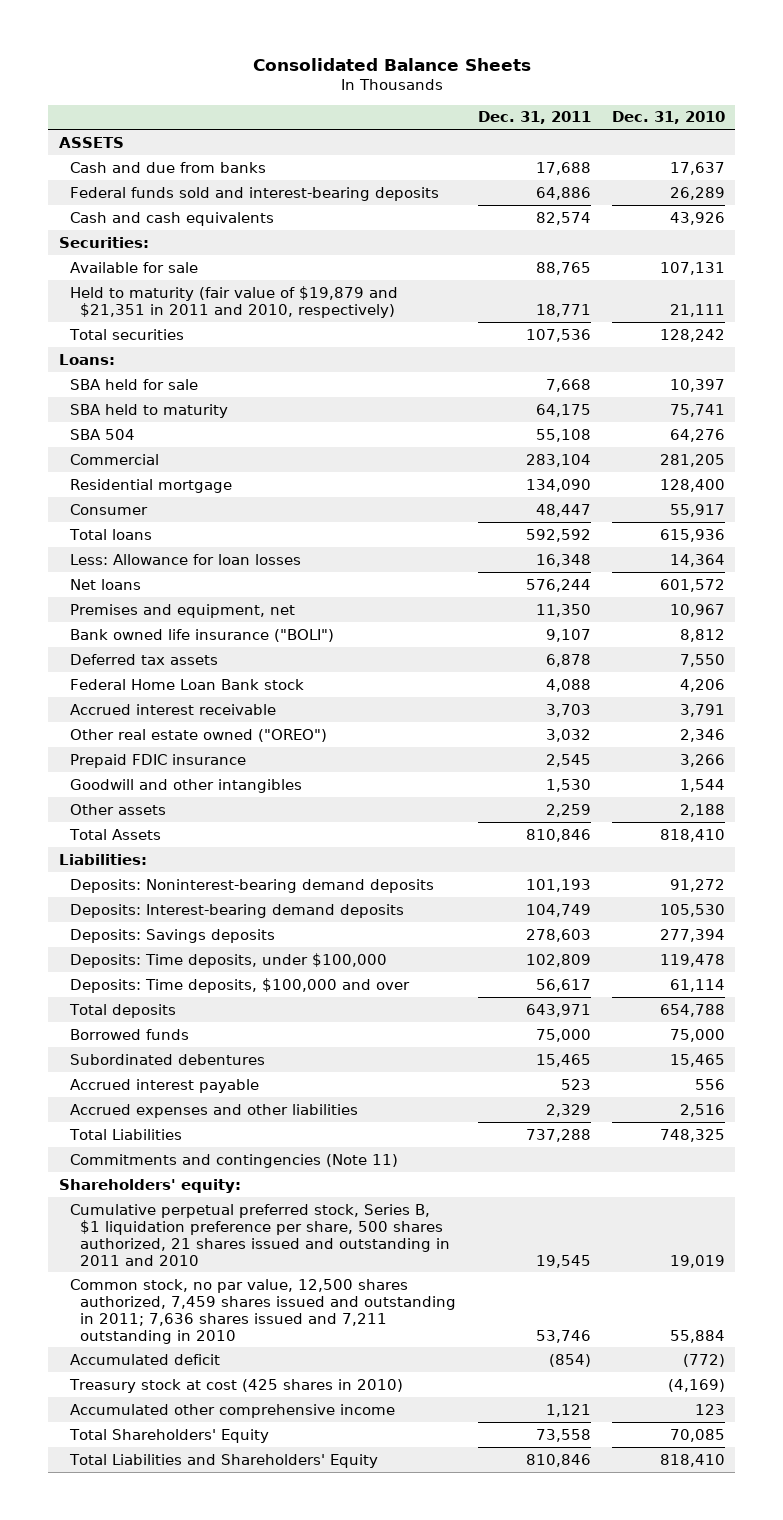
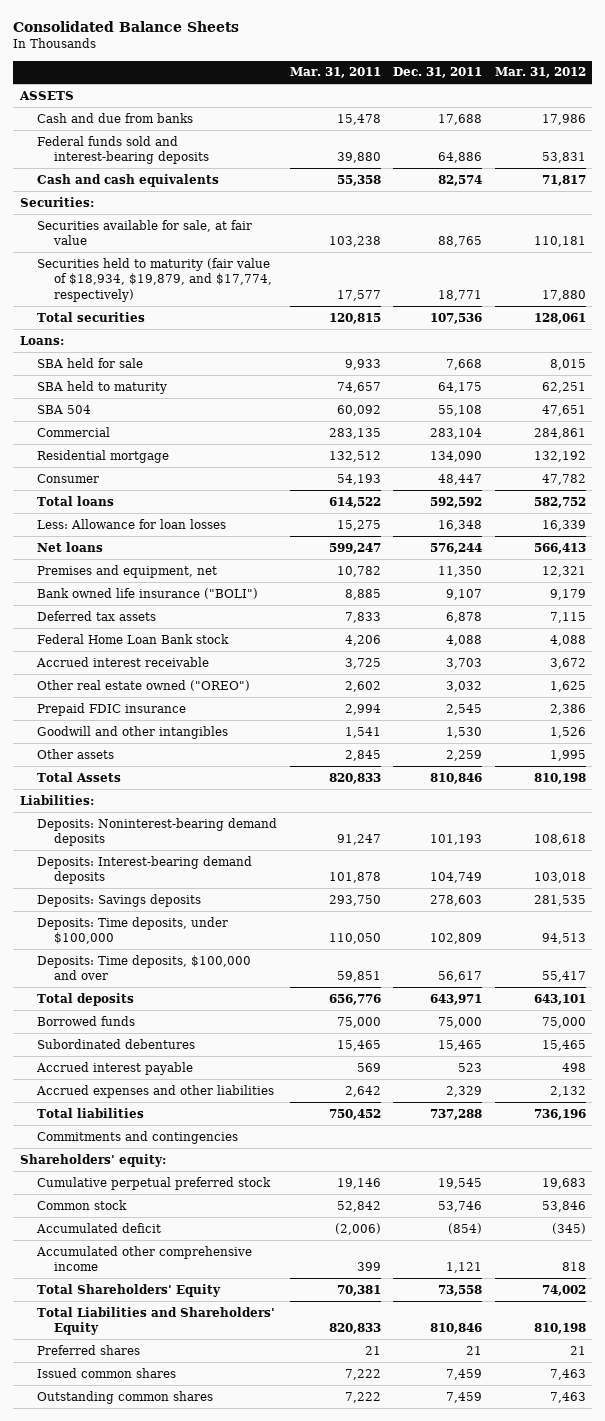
- | Dec. 31, 2011 | Dec. 31, 2010
+ | Mar. 31, 2011 | Dec. 31, 2011 | Mar. 31, 2012
- Available for sale | 88,765 | 107,131
- Held to maturity (fair value of $19,879 and $21,351 in 2011 and 2010, respectively) | 18,771 | 21,111
+ Securities available for sale, at fair value | 103,238 | 88,765 | 110,181
+ Securities held to maturity (fair value of $18,934, $19,879, and $17,774, respectively) | 17,577 | 18,771 | 17,880
- Total Liabilities | 737,288 | 748,325
- Commitments and contingencies (Note 11)
+ Total liabilities | 750,452 | 737,288 | 736,196
+ Commitments and contingencies
- Cumulative perpetual preferred stock, Series B, $1 liquidation preference per share, 500 shares authorized, 21 shares issued and outstanding in 2011 and 2010 | 19,545 | 19,019
- Common stock, no par value, 12,500 shares authorized, 7,459 shares issued and outstanding in 2011; 7,636 shares issued and 7,211 outstanding in 2010 | 53,746 | 55,884
+ Cumulative perpetual preferred stock | 19,146 | 19,545 | 19,683
+ Common stock | 52,842 | 53,746 | 53,846
- Treasury stock at cost (425 shares in 2010) | | (4,169)
+ Preferred shares | 21 | 21 | 21
+ Issued common shares | 7,222 | 7,459 | 7,463
+ Outstanding common shares | 7,222 | 7,459 | 7,463

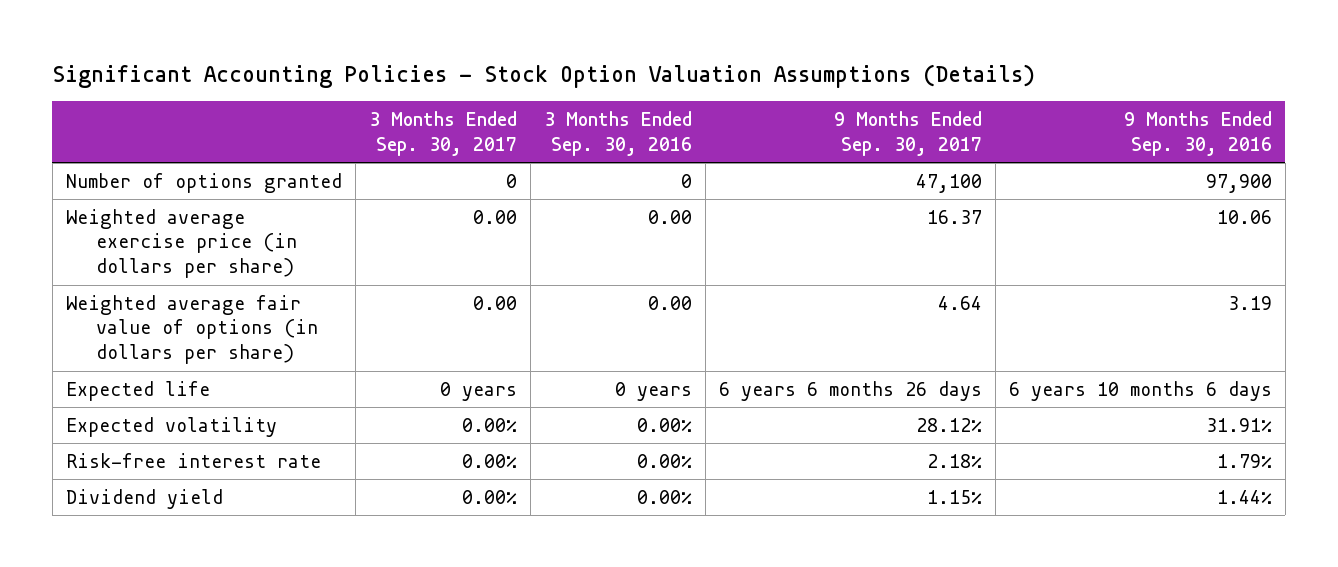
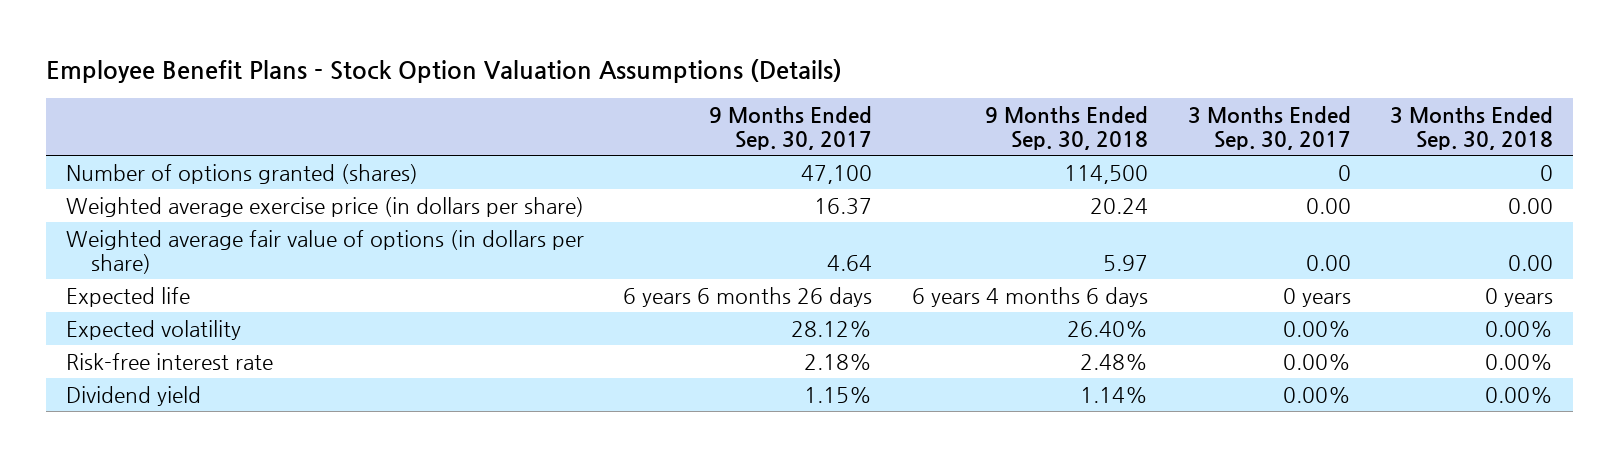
- Significant Accounting Policies - Stock Option Valuation Assumptions (Details)
+ Employee Benefit Plans - Stock Option Valuation Assumptions (Details)
- | 3 Months Ended Sep. 30, 2017 | 3 Months Ended Sep. 30, 2016 | 9 Months Ended Sep. 30, 2017 | 9 Months Ended Sep. 30, 2016
+ | 9 Months Ended Sep. 30, 2017 | 9 Months Ended Sep. 30, 2018 | 3 Months Ended Sep. 30, 2017 | 3 Months Ended Sep. 30, 2018
- Number of options granted | 0 | 0 | 47,100 | 97,900
+ Number of options granted (shares) | 47,100 | 114,500 | 0 | 0

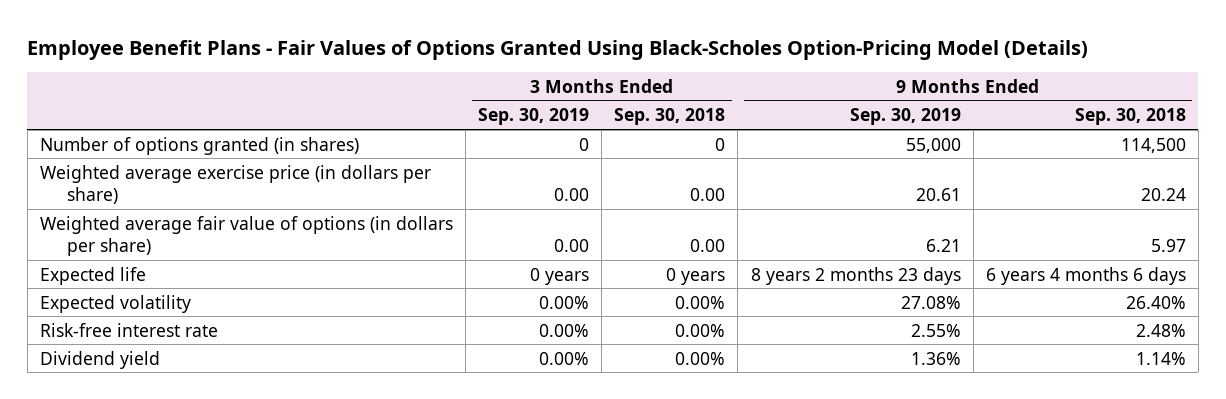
- Employee Benefit Plans - Stock Option Valuation Assumptions (Details)
+ Employee Benefit Plans - Fair Values of Options Granted Using Black-Scholes Option-Pricing Model (Details)
- | 9 Months Ended Sep. 30, 2017 | 9 Months Ended Sep. 30, 2018 | 3 Months Ended Sep. 30, 2017 | 3 Months Ended Sep. 30, 2018
+ | 3 Months Ended Sep. 30, 2019 | 3 Months Ended Sep. 30, 2018 | 9 Months Ended Sep. 30, 2019 | 9 Months Ended Sep. 30, 2018
- Number of options granted (shares) | 47,100 | 114,500 | 0 | 0
+ Number of options granted (in shares) | 0 | 0 | 55,000 | 114,500

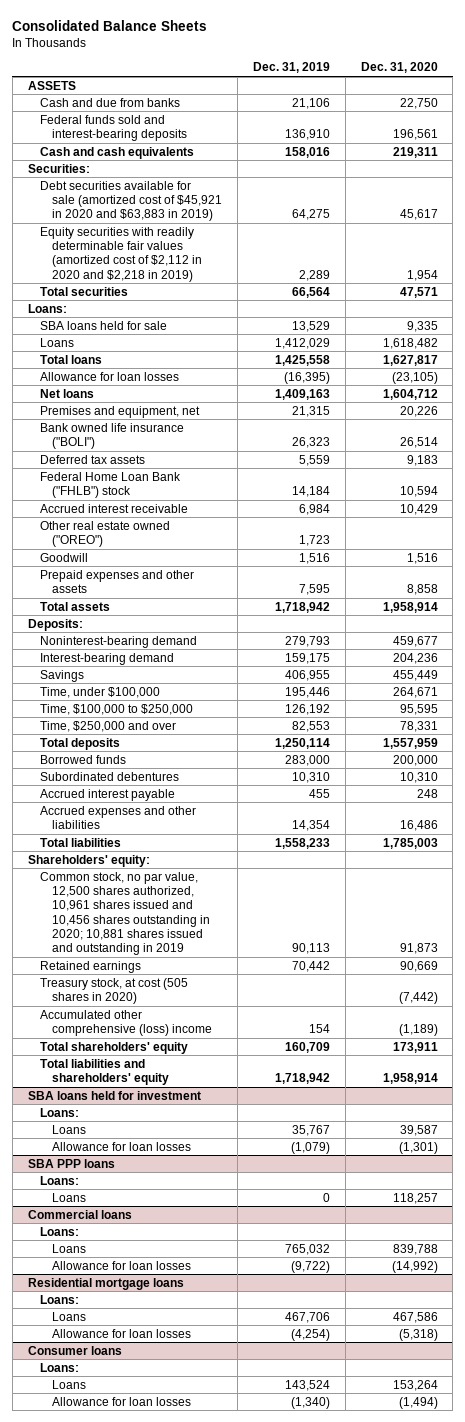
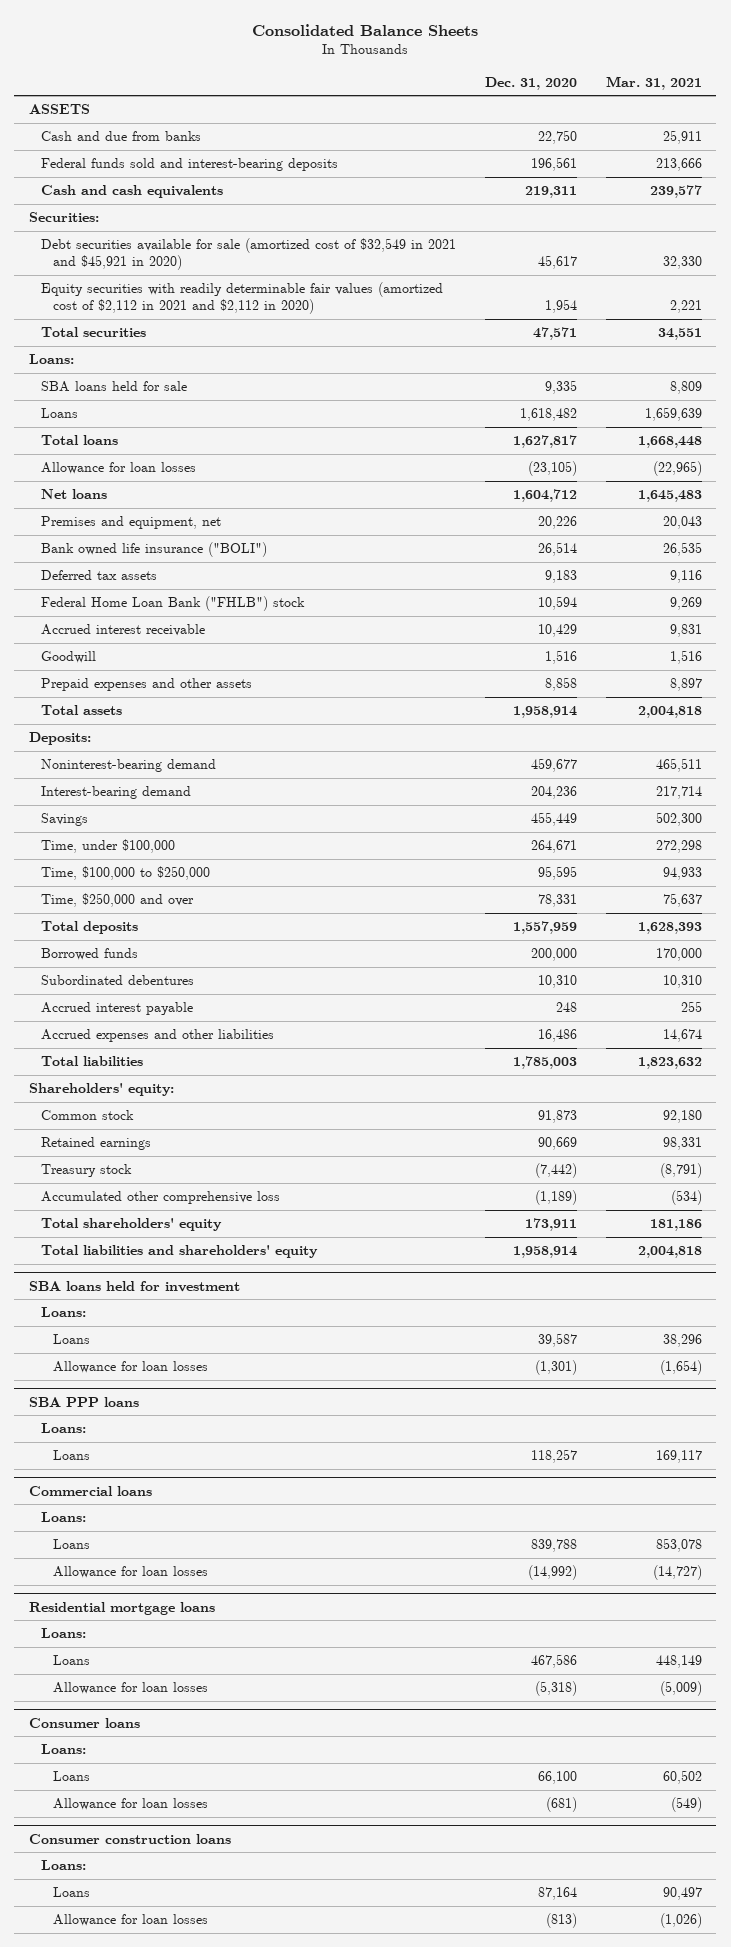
- | Dec. 31, 2019 | Dec. 31, 2020
+ | Dec. 31, 2020 | Mar. 31, 2021
- Debt securities available for sale (amortized cost of $45,921 in 2020 and $63,883 in 2019) | 64,275 | 45,617
- Equity securities with readily determinable fair values (amortized cost of $2,112 in 2020 and $2,218 in 2019) | 2,289 | 1,954
+ Debt securities available for sale (amortized cost of $32,549 in 2021 and $45,921 in 2020) | 45,617 | 32,330
+ Equity securities with readily determinable fair values (amortized cost of $2,112 in 2021 and $2,112 in 2020) | 1,954 | 2,221
- Other real estate owned ("OREO") | 1,723 |
- Common stock, no par value, 12,500 shares authorized, 10,961 shares issued and 10,456 shares outstanding in 2020; 10,881 shares issued and outstanding in 2019 | 90,113 | 91,873
+ Common stock | 91,873 | 92,180
- Treasury stock, at cost (505 shares in 2020) | | (7,442)
- Accumulated other comprehensive (loss) income | 154 | (1,189)
+ Treasury stock | (7,442) | (8,791)
+ Accumulated other comprehensive loss | (1,189) | (534)
@ Consumer loans
- Loans | 143,524 | 153,264
- Allowance for loan losses | (1,340) | (1,494)
+ Loans | 66,100 | 60,502
+ Allowance for loan losses | (681) | (549)
+ Consumer construction loans
+ Loans:
+ Loans | 87,164 | 90,497
+ Allowance for loan losses | (813) | (1,026)

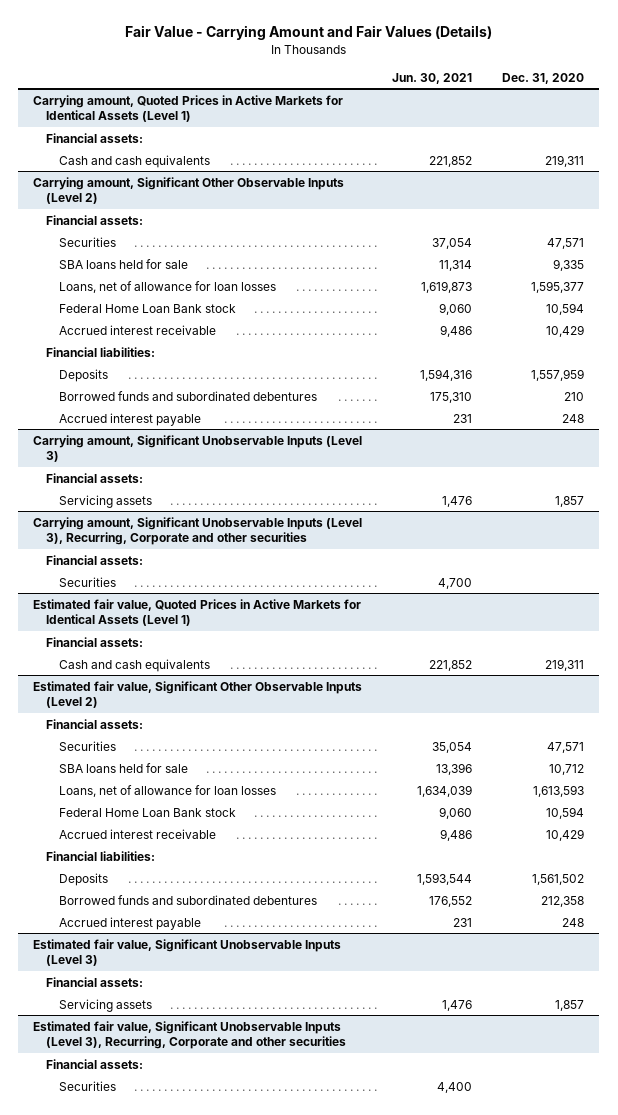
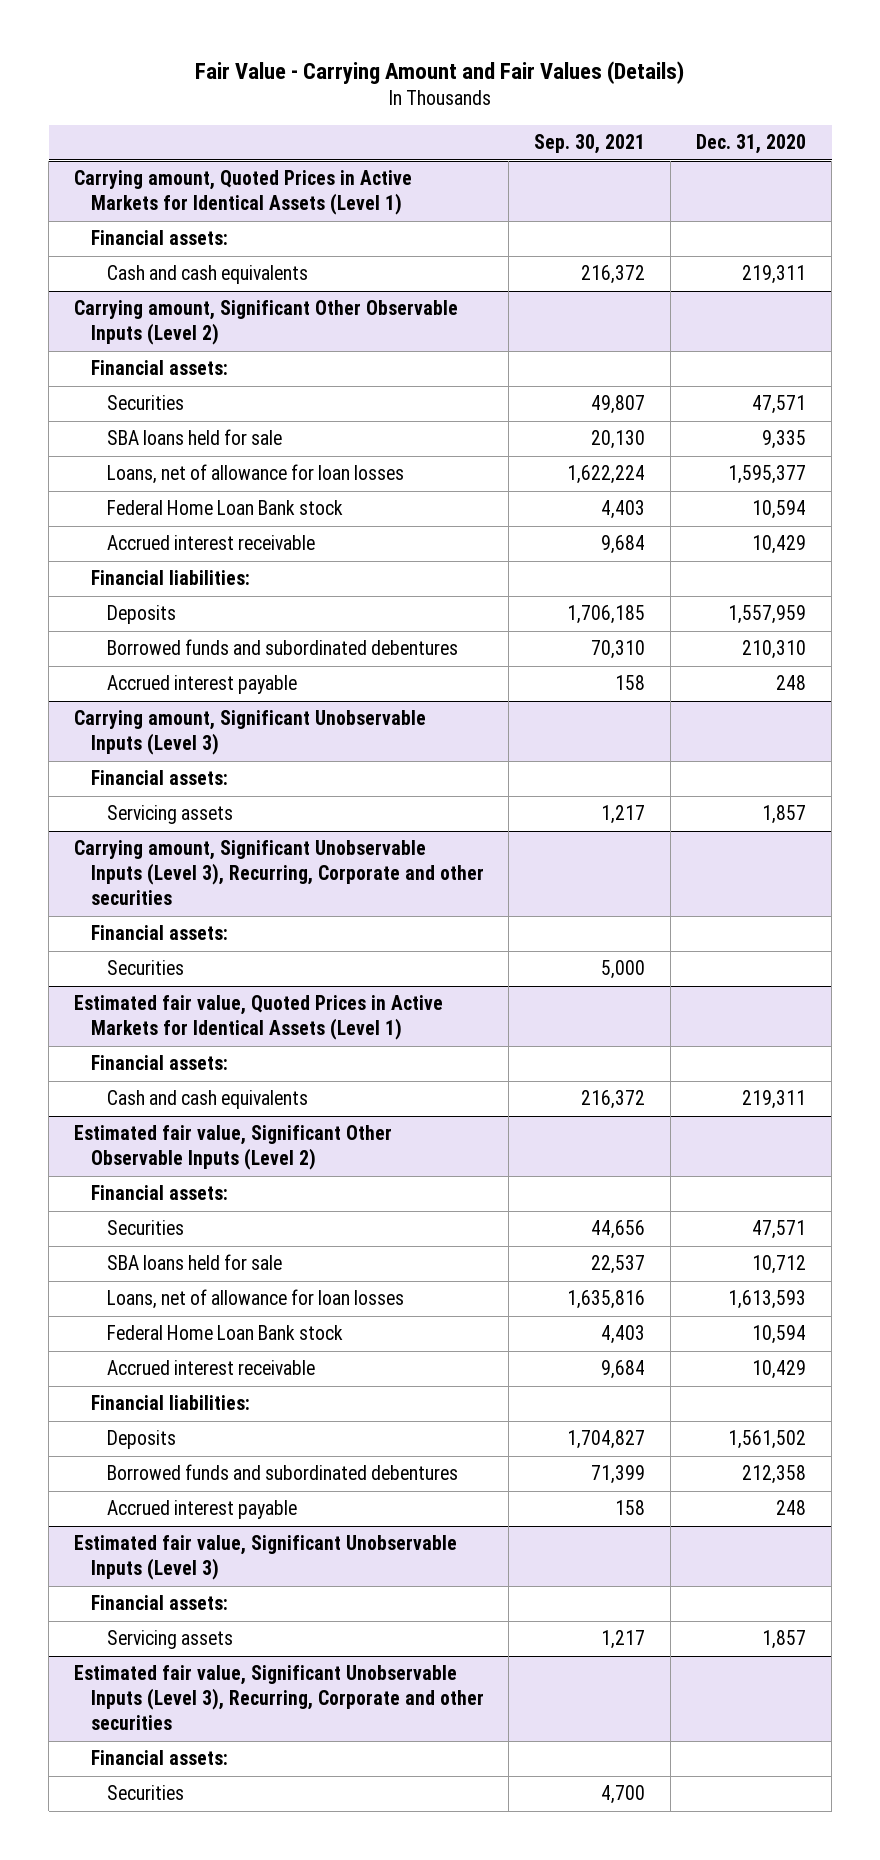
- | Jun. 30, 2021 | Dec. 31, 2020
+ | Sep. 30, 2021 | Dec. 31, 2020
@ Carrying amount, Significant Other Observable Inputs (Level 2)
- Borrowed funds and subordinated debentures | 175,310 | 210
+ Borrowed funds and subordinated debentures | 70,310 | 210,310

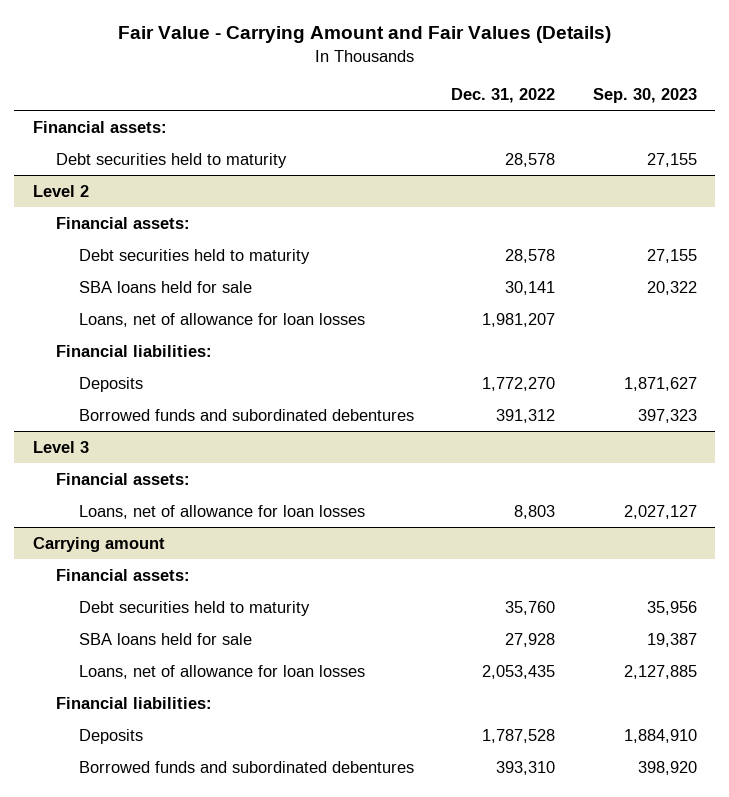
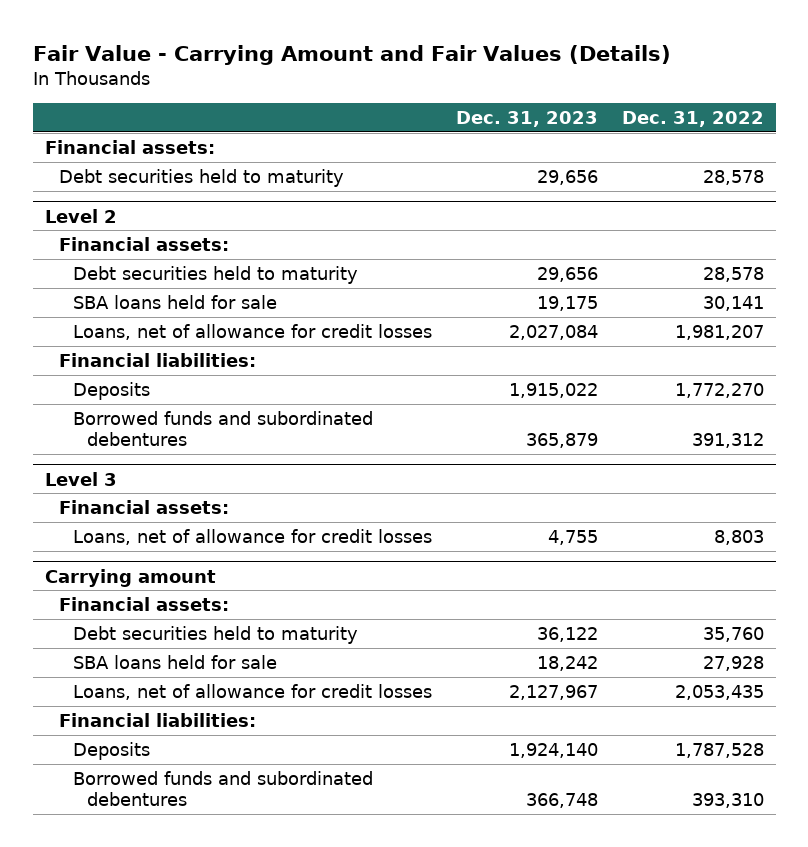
- | Dec. 31, 2022 | Sep. 30, 2023
+ | Dec. 31, 2023 | Dec. 31, 2022
@ Level 2
- Loans, net of allowance for loan losses | 1,981,207 |
+ Loans, net of allowance for credit losses | 2,027,084 | 1,981,207
@ Level 3
- Loans, net of allowance for loan losses | 8,803 | 2,027,127
+ Loans, net of allowance for credit losses | 4,755 | 8,803
@ Carrying amount
- Loans, net of allowance for loan losses | 2,053,435 | 2,127,885
+ Loans, net of allowance for credit losses | 2,127,967 | 2,053,435

